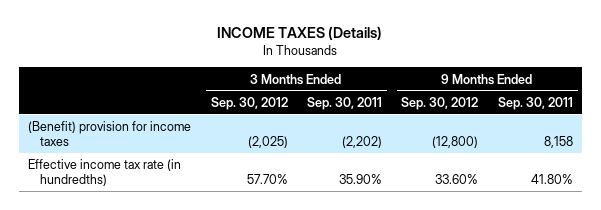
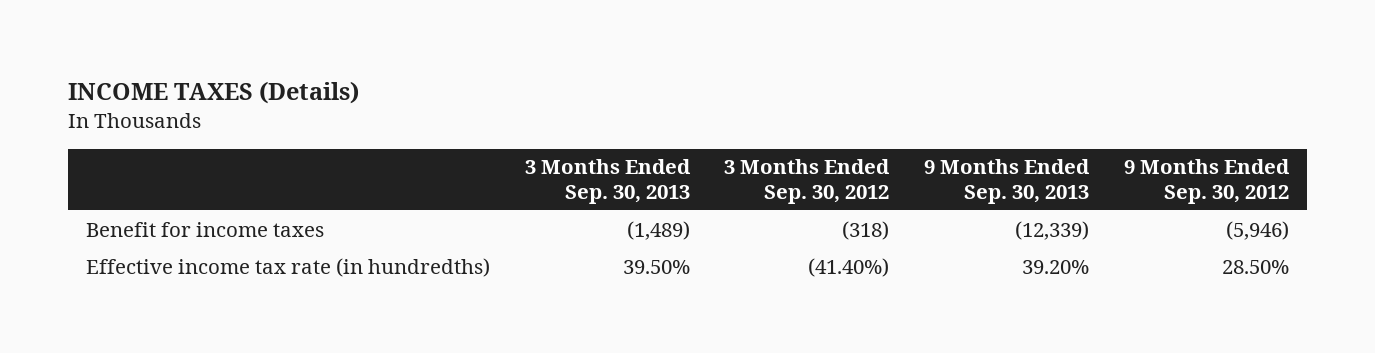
- | 3 Months Ended Sep. 30, 2012 | 3 Months Ended Sep. 30, 2011 | 9 Months Ended Sep. 30, 2012 | 9 Months Ended Sep. 30, 2011
+ | 3 Months Ended Sep. 30, 2013 | 3 Months Ended Sep. 30, 2012 | 9 Months Ended Sep. 30, 2013 | 9 Months Ended Sep. 30, 2012
- (Benefit) provision for income taxes | (2,025) | (2,202) | (12,800) | 8,158
- Effective income tax rate (in hundredths) | 57.70% | 35.90% | 33.60% | 41.80%
+ Benefit for income taxes | (1,489) | (318) | (12,339) | (5,946)
+ Effective income tax rate (in hundredths) | 39.50% | (41.40%) | 39.20% | 28.50%

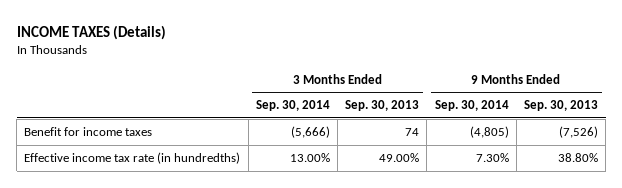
- | 3 Months Ended Sep. 30, 2013 | 3 Months Ended Sep. 30, 2012 | 9 Months Ended Sep. 30, 2013 | 9 Months Ended Sep. 30, 2012
+ | 3 Months Ended Sep. 30, 2014 | 3 Months Ended Sep. 30, 2013 | 9 Months Ended Sep. 30, 2014 | 9 Months Ended Sep. 30, 2013
- Benefit for income taxes | (1,489) | (318) | (12,339) | (5,946)
- Effective income tax rate (in hundredths) | 39.50% | (41.40%) | 39.20% | 28.50%
+ Benefit for income taxes | (5,666) | 74 | (4,805) | (7,526)
+ Effective income tax rate (in hundredths) | 13.00% | 49.00% | 7.30% | 38.80%

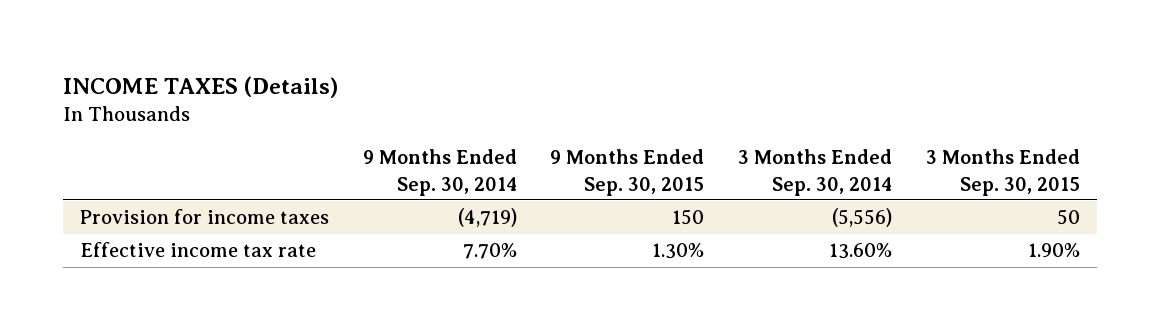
- | 3 Months Ended Sep. 30, 2014 | 3 Months Ended Sep. 30, 2013 | 9 Months Ended Sep. 30, 2014 | 9 Months Ended Sep. 30, 2013
+ | 9 Months Ended Sep. 30, 2014 | 9 Months Ended Sep. 30, 2015 | 3 Months Ended Sep. 30, 2014 | 3 Months Ended Sep. 30, 2015
- Benefit for income taxes | (5,666) | 74 | (4,805) | (7,526)
- Effective income tax rate (in hundredths) | 13.00% | 49.00% | 7.30% | 38.80%
+ Provision for income taxes | (4,719) | 150 | (5,556) | 50
+ Effective income tax rate | 7.70% | 1.30% | 13.60% | 1.90%

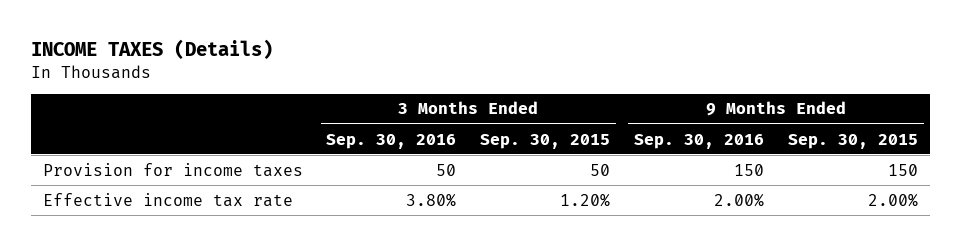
- | 9 Months Ended Sep. 30, 2014 | 9 Months Ended Sep. 30, 2015 | 3 Months Ended Sep. 30, 2014 | 3 Months Ended Sep. 30, 2015
+ | 3 Months Ended Sep. 30, 2016 | 3 Months Ended Sep. 30, 2015 | 9 Months Ended Sep. 30, 2016 | 9 Months Ended Sep. 30, 2015
- Effective income tax rate | 7.70% | 1.30% | 13.60% | 1.90%
+ Effective income tax rate | 3.80% | 1.20% | 2.00% | 2.00%

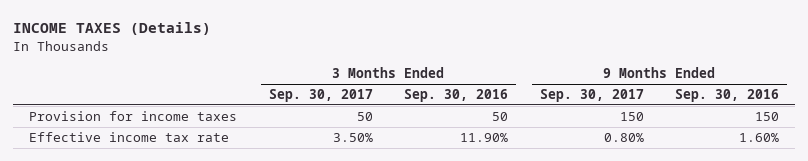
- | 3 Months Ended Sep. 30, 2016 | 3 Months Ended Sep. 30, 2015 | 9 Months Ended Sep. 30, 2016 | 9 Months Ended Sep. 30, 2015
+ | 3 Months Ended Sep. 30, 2017 | 3 Months Ended Sep. 30, 2016 | 9 Months Ended Sep. 30, 2017 | 9 Months Ended Sep. 30, 2016
- Effective income tax rate | 3.80% | 1.20% | 2.00% | 2.00%
+ Effective income tax rate | 3.50% | 11.90% | 0.80% | 1.60%

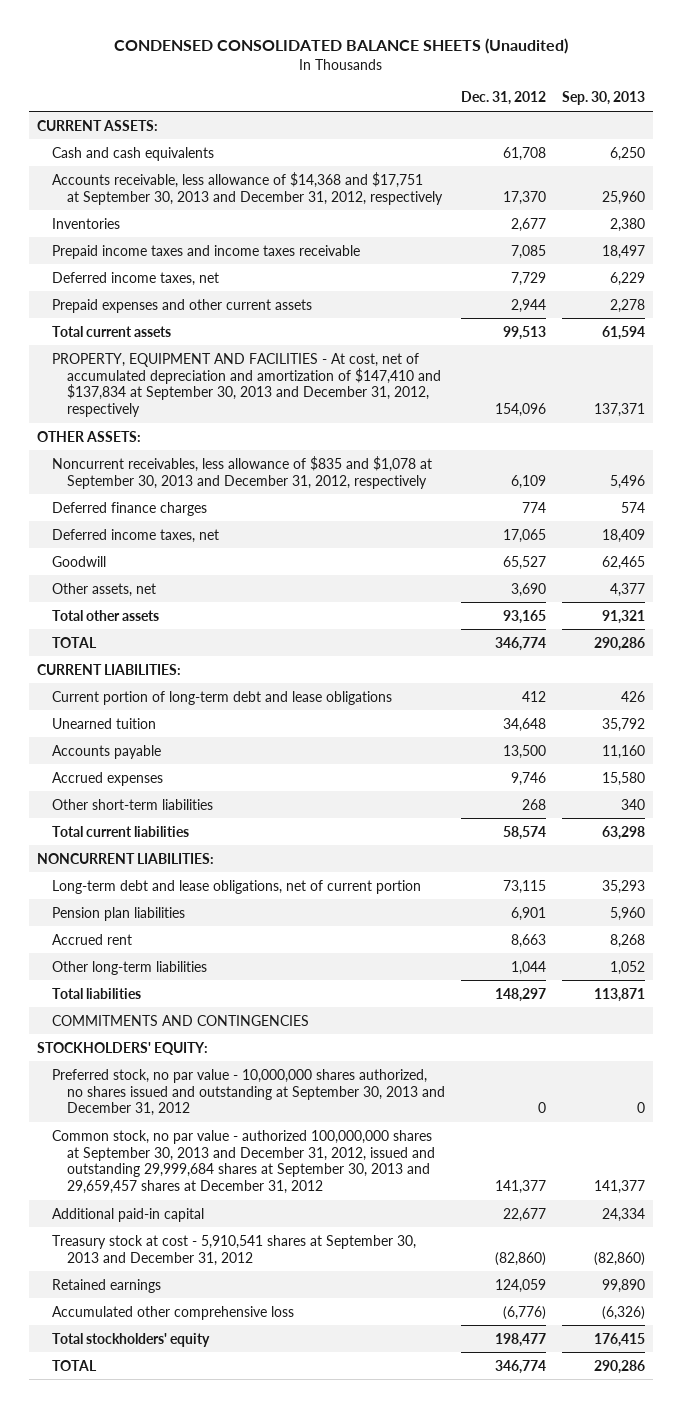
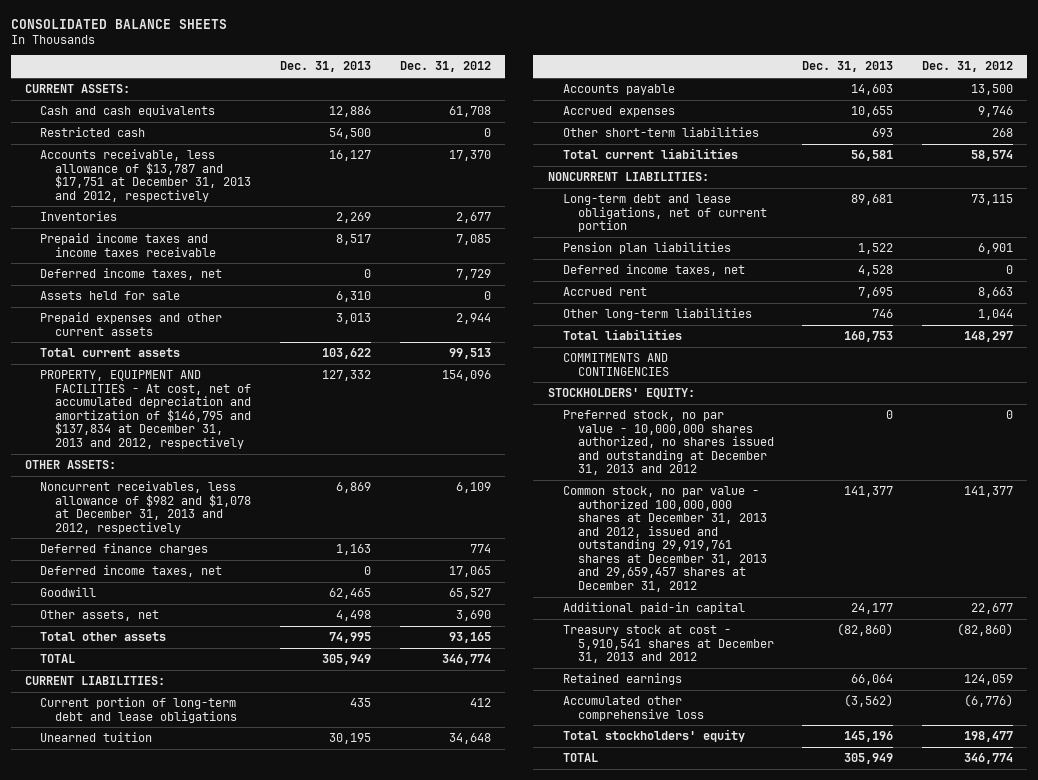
- CONDENSED CONSOLIDATED BALANCE SHEETS (Unaudited)
+ CONSOLIDATED BALANCE SHEETS
- | Dec. 31, 2012 | Sep. 30, 2013
+ | Dec. 31, 2013 | Dec. 31, 2012
- Accounts receivable, less allowance of $14,368 and $17,751 at September 30, 2013 and December 31, 2012, respectively | 17,370 | 25,960
+ Restricted cash | 54,500 | 0
+ Accounts receivable, less allowance of $13,787 and $17,751 at December 31, 2013 and 2012, respectively | 16,127 | 17,370
+ Assets held for sale | 6,310 | 0
- PROPERTY, EQUIPMENT AND FACILITIES - At cost, net of accumulated depreciation and amortization of $147,410 and $137,834 at September 30, 2013 and December 31, 2012, respectively | 154,096 | 137,371
+ PROPERTY, EQUIPMENT AND FACILITIES - At cost, net of accumulated depreciation and amortization of $146,795 and $137,834 at December 31, 2013 and 2012, respectively | 127,332 | 154,096
- Noncurrent receivables, less allowance of $835 and $1,078 at September 30, 2013 and December 31, 2012, respectively | 6,109 | 5,496
+ Noncurrent receivables, less allowance of $982 and $1,078 at December 31, 2013 and 2012, respectively | 6,869 | 6,109
+ Deferred income taxes, net | 4,528 | 0
- Preferred stock, no par value - 10,000,000 shares authorized, no shares issued and outstanding at September 30, 2013 and December 31, 2012 | 0 | 0
- Common stock, no par value - authorized 100,000,000 shares at September 30, 2013 and December 31, 2012, issued and outstanding 29,999,684 shares at September 30, 2013 and 29,659,457 shares at December 31, 2012 | 141,377 | 141,377
+ Preferred stock, no par value - 10,000,000 shares authorized, no shares issued and outstanding at December 31, 2013 and 2012 | 0 | 0
+ Common stock, no par value - authorized 100,000,000 shares at December 31, 2013 and 2012, issued and outstanding 29,919,761 shares at December 31, 2013 and 29,659,457 shares at December 31, 2012 | 141,377 | 141,377
- Treasury stock at cost - 5,910,541 shares at September 30, 2013 and December 31, 2012 | (82,860) | (82,860)
+ Treasury stock at cost - 5,910,541 shares at December 31, 2013 and 2012 | (82,860) | (82,860)

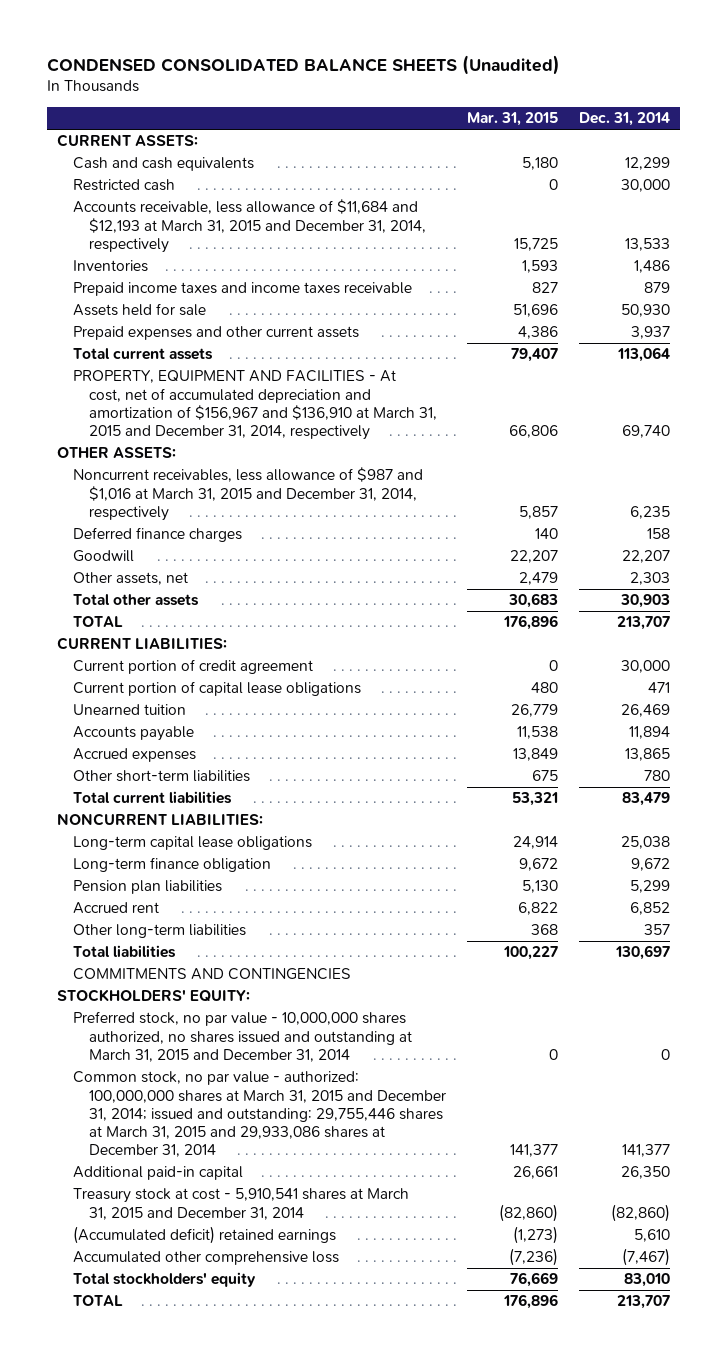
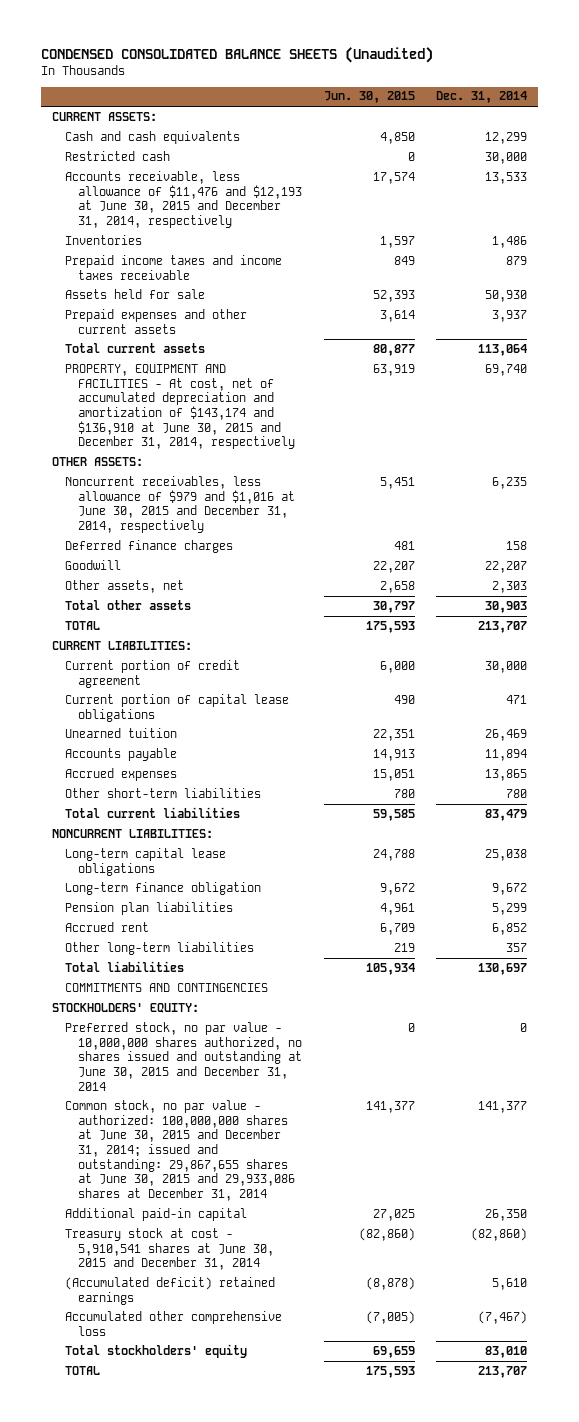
- | Mar. 31, 2015 | Dec. 31, 2014
+ | Jun. 30, 2015 | Dec. 31, 2014
- Accounts receivable, less allowance of $11,684 and $12,193 at March 31, 2015 and December 31, 2014, respectively | 15,725 | 13,533
+ Accounts receivable, less allowance of $11,476 and $12,193 at June 30, 2015 and December 31, 2014, respectively | 17,574 | 13,533
- PROPERTY, EQUIPMENT AND FACILITIES - At cost, net of accumulated depreciation and amortization of $156,967 and $136,910 at March 31, 2015 and December 31, 2014, respectively | 66,806 | 69,740
+ PROPERTY, EQUIPMENT AND FACILITIES - At cost, net of accumulated depreciation and amortization of $143,174 and $136,910 at June 30, 2015 and December 31, 2014, respectively | 63,919 | 69,740
- Noncurrent receivables, less allowance of $987 and $1,016 at March 31, 2015 and December 31, 2014, respectively | 5,857 | 6,235
+ Noncurrent receivables, less allowance of $979 and $1,016 at June 30, 2015 and December 31, 2014, respectively | 5,451 | 6,235
- Preferred stock, no par value - 10,000,000 shares authorized, no shares issued and outstanding at March 31, 2015 and December 31, 2014 | 0 | 0
- Common stock, no par value - authorized: 100,000,000 shares at March 31, 2015 and December 31, 2014; issued and outstanding: 29,755,446 shares at March 31, 2015 and 29,933,086 shares at December 31, 2014 | 141,377 | 141,377
+ Preferred stock, no par value - 10,000,000 shares authorized, no shares issued and outstanding at June 30, 2015 and December 31, 2014 | 0 | 0
+ Common stock, no par value - authorized: 100,000,000 shares at June 30, 2015 and December 31, 2014; issued and outstanding: 29,867,655 shares at June 30, 2015 and 29,933,086 shares at December 31, 2014 | 141,377 | 141,377
- Treasury stock at cost - 5,910,541 shares at March 31, 2015 and December 31, 2014 | (82,860) | (82,860)
+ Treasury stock at cost - 5,910,541 shares at June 30, 2015 and December 31, 2014 | (82,860) | (82,860)

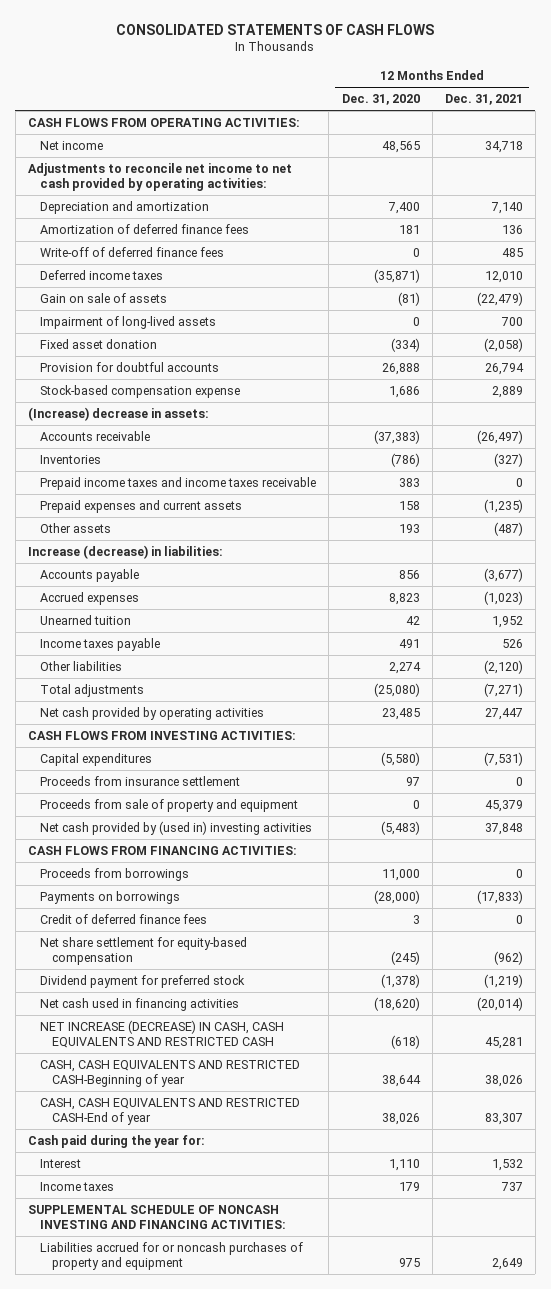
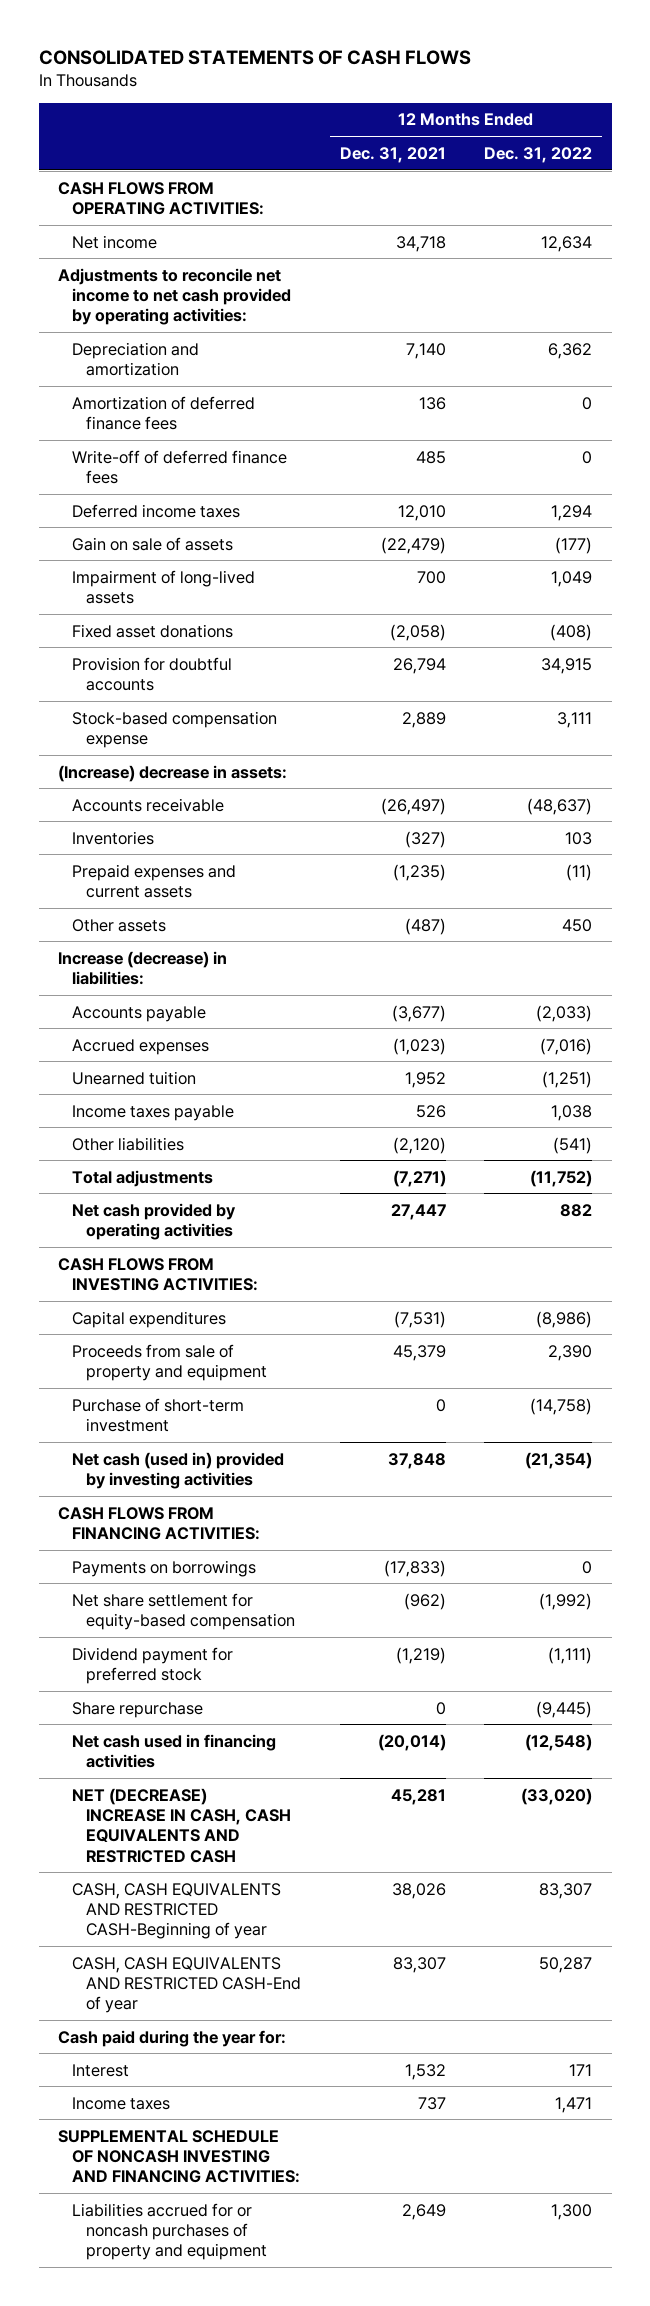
- | 12 Months Ended Dec. 31, 2020 | 12 Months Ended Dec. 31, 2021
+ | 12 Months Ended Dec. 31, 2021 | 12 Months Ended Dec. 31, 2022
- Fixed asset donation | (334) | (2,058)
+ Fixed asset donations | (2,058) | (408)
- Prepaid income taxes and income taxes receivable | 383 | 0
- Proceeds from insurance settlement | 97 | 0
- Net cash provided by (used in) investing activities | (5,483) | 37,848
+ Purchase of short-term investment | 0 | (14,758)
+ Net cash (used in) provided by investing activities | 37,848 | (21,354)
- Proceeds from borrowings | 11,000 | 0
- Credit of deferred finance fees | 3 | 0
+ Share repurchase | 0 | (9,445)
- NET INCREASE (DECREASE) IN CASH, CASH EQUIVALENTS AND RESTRICTED CASH | (618) | 45,281
+ NET (DECREASE) INCREASE IN CASH, CASH EQUIVALENTS AND RESTRICTED CASH | 45,281 | (33,020)

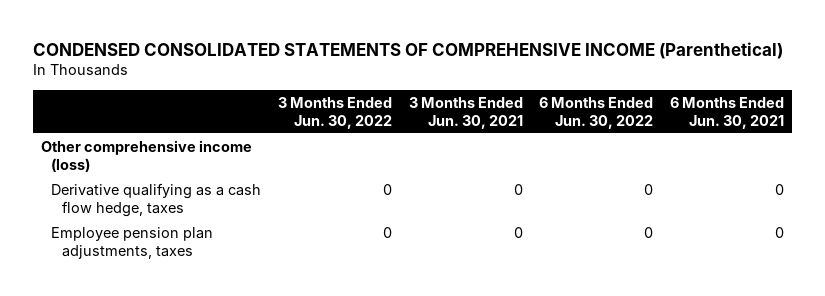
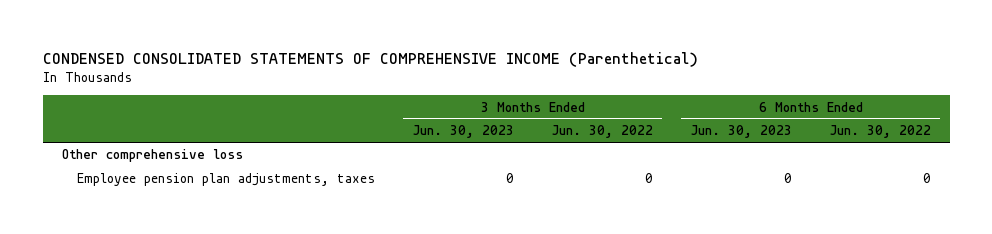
- | 3 Months Ended Jun. 30, 2022 | 3 Months Ended Jun. 30, 2021 | 6 Months Ended Jun. 30, 2022 | 6 Months Ended Jun. 30, 2021
+ | 3 Months Ended Jun. 30, 2023 | 3 Months Ended Jun. 30, 2022 | 6 Months Ended Jun. 30, 2023 | 6 Months Ended Jun. 30, 2022
- Other comprehensive income (loss)
- Derivative qualifying as a cash flow hedge, taxes | 0 | 0 | 0 | 0
+ Other comprehensive loss

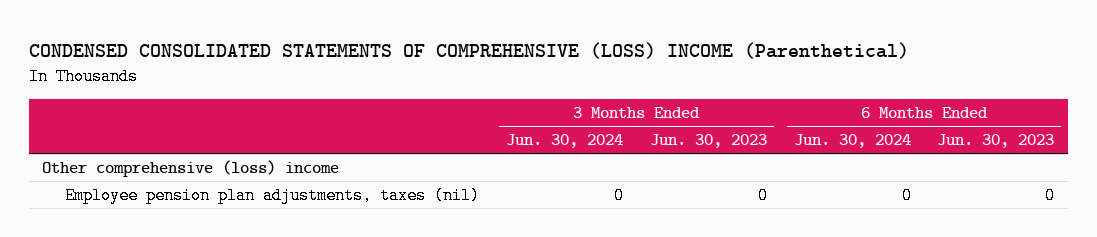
- CONDENSED CONSOLIDATED STATEMENTS OF COMPREHENSIVE INCOME (Parenthetical)
+ CONDENSED CONSOLIDATED STATEMENTS OF COMPREHENSIVE (LOSS) INCOME (Parenthetical)
- | 3 Months Ended Jun. 30, 2023 | 3 Months Ended Jun. 30, 2022 | 6 Months Ended Jun. 30, 2023 | 6 Months Ended Jun. 30, 2022
+ | 3 Months Ended Jun. 30, 2024 | 3 Months Ended Jun. 30, 2023 | 6 Months Ended Jun. 30, 2024 | 6 Months Ended Jun. 30, 2023
- Other comprehensive loss
- Employee pension plan adjustments, taxes | 0 | 0 | 0 | 0
+ Other comprehensive (loss) income
+ Employee pension plan adjustments, taxes (nil) | 0 | 0 | 0 | 0

